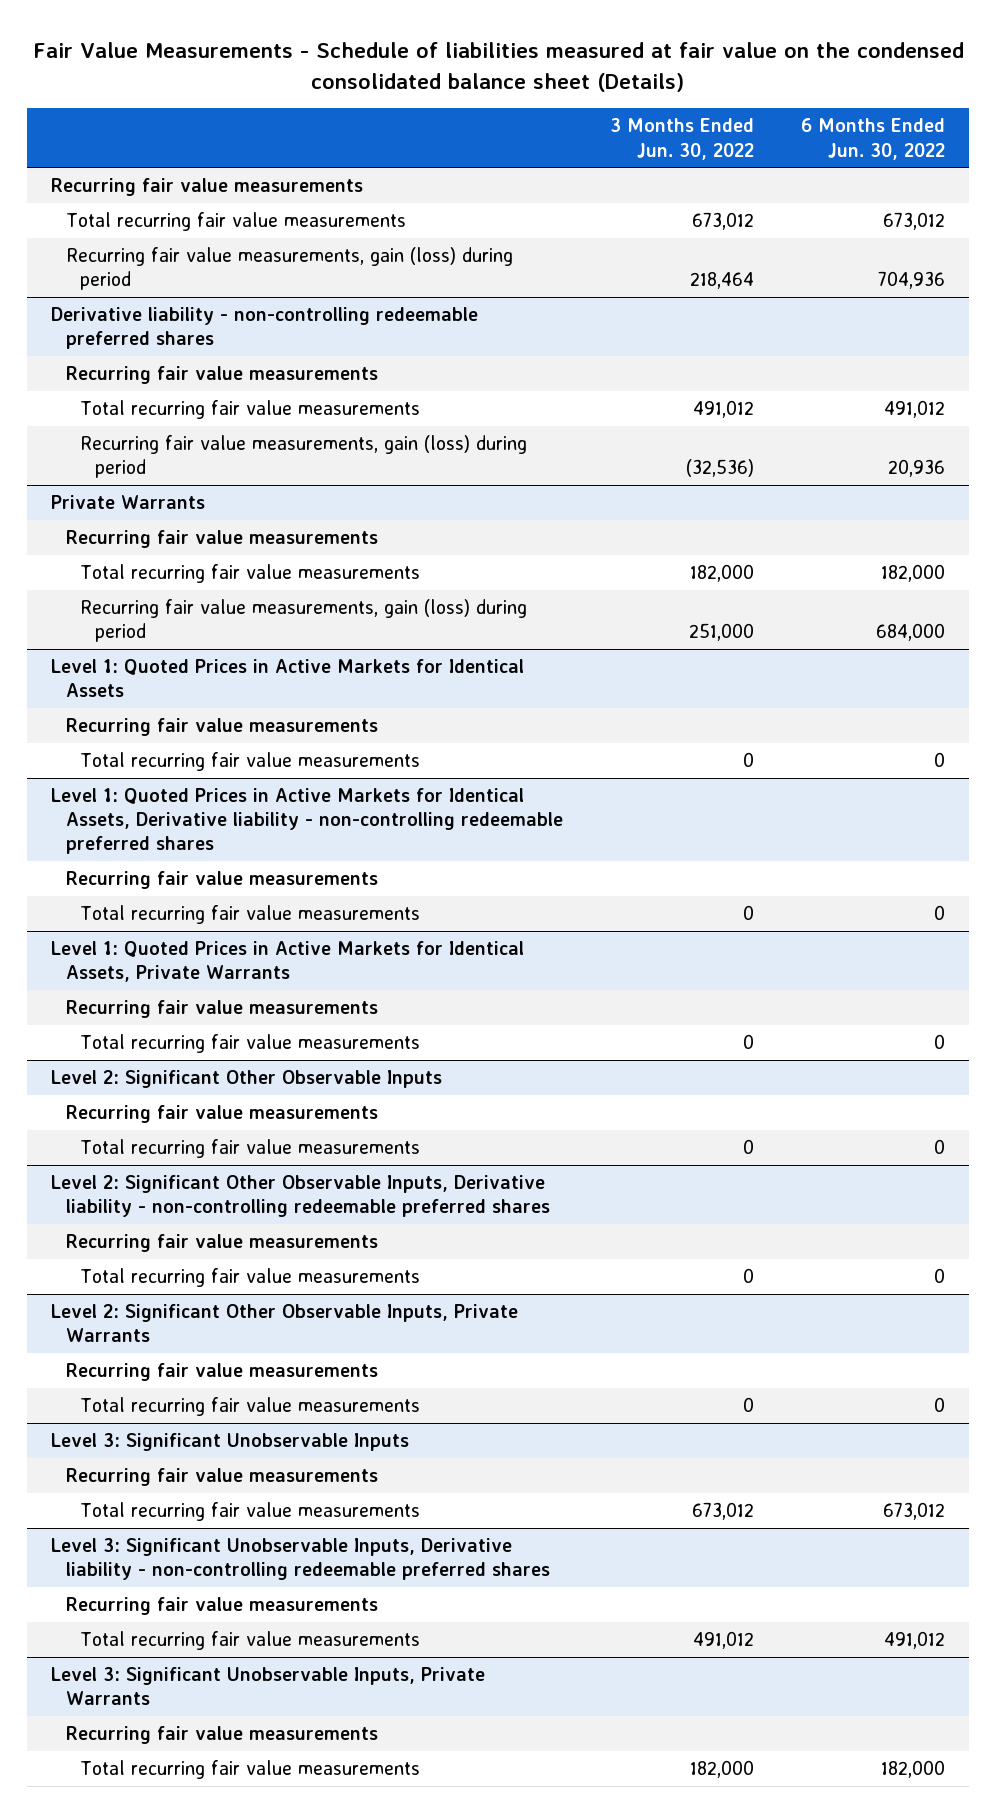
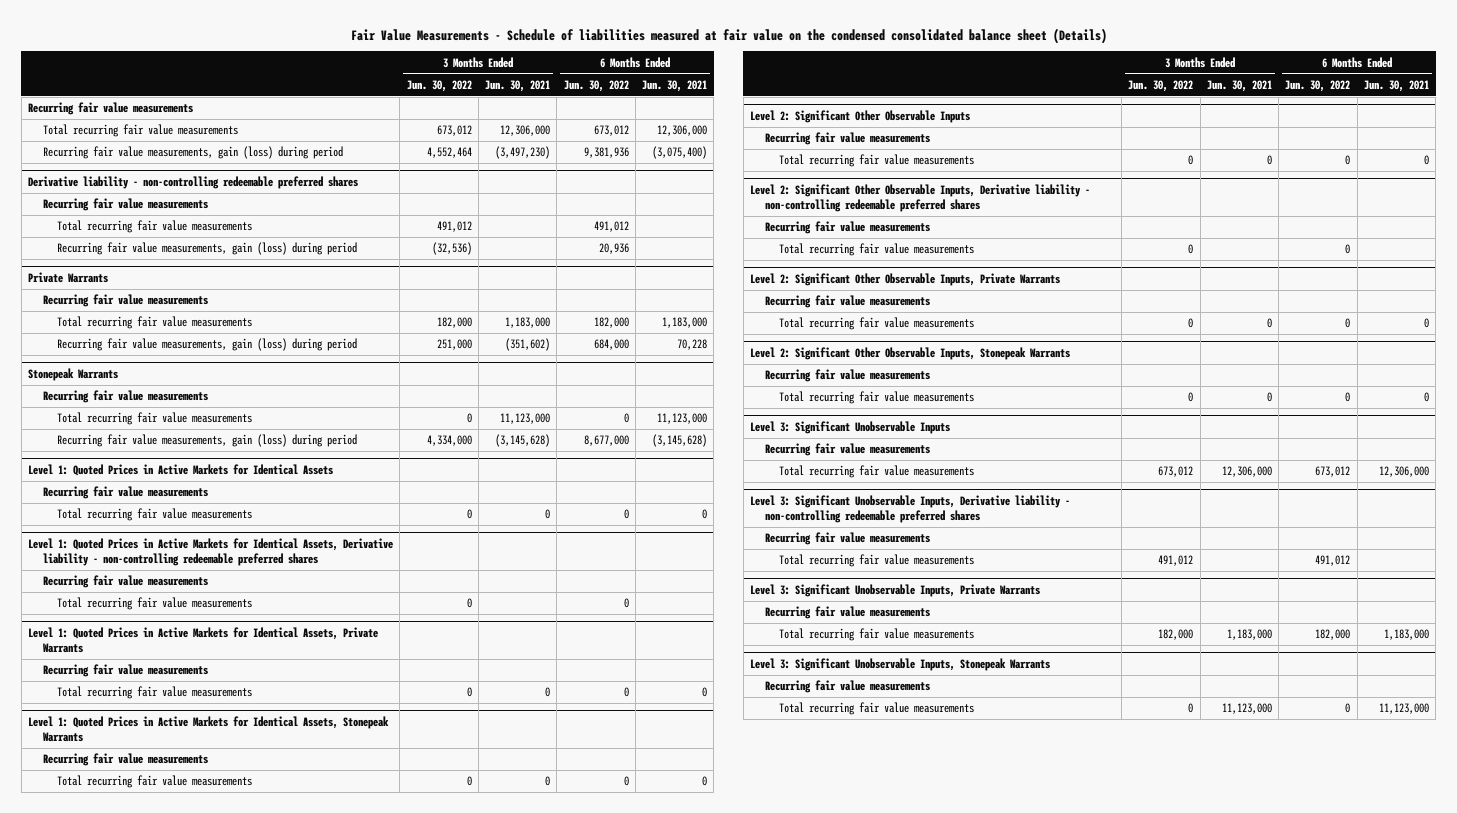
- | 3 Months Ended Jun. 30, 2022 | 6 Months Ended Jun. 30, 2022
+ | 3 Months Ended Jun. 30, 2022 | 3 Months Ended Jun. 30, 2021 | 6 Months Ended Jun. 30, 2022 | 6 Months Ended Jun. 30, 2021
- Recurring fair value measurements, gain (loss) during period | 218,464 | 704,936
+ Recurring fair value measurements, gain (loss) during period | 4,552,464 | (3,497,230) | 9,381,936 | (3,075,400)
+ Stonepeak Warrants
+ Recurring fair value measurements
+ Total recurring fair value measurements | 0 | 11,123,000 | 0 | 11,123,000
+ Recurring fair value measurements, gain (loss) during period | 4,334,000 | (3,145,628) | 8,677,000 | (3,145,628)
+ Level 1: Quoted Prices in Active Markets for Identical Assets, Stonepeak Warrants
+ Recurring fair value measurements
+ Total recurring fair value measurements | 0 | 0 | 0 | 0
+ Level 2: Significant Other Observable Inputs, Stonepeak Warrants
+ Recurring fair value measurements
+ Total recurring fair value measurements | 0 | 0 | 0 | 0
+ Level 3: Significant Unobservable Inputs, Stonepeak Warrants
+ Recurring fair value measurements
+ Total recurring fair value measurements | 0 | 11,123,000 | 0 | 11,123,000

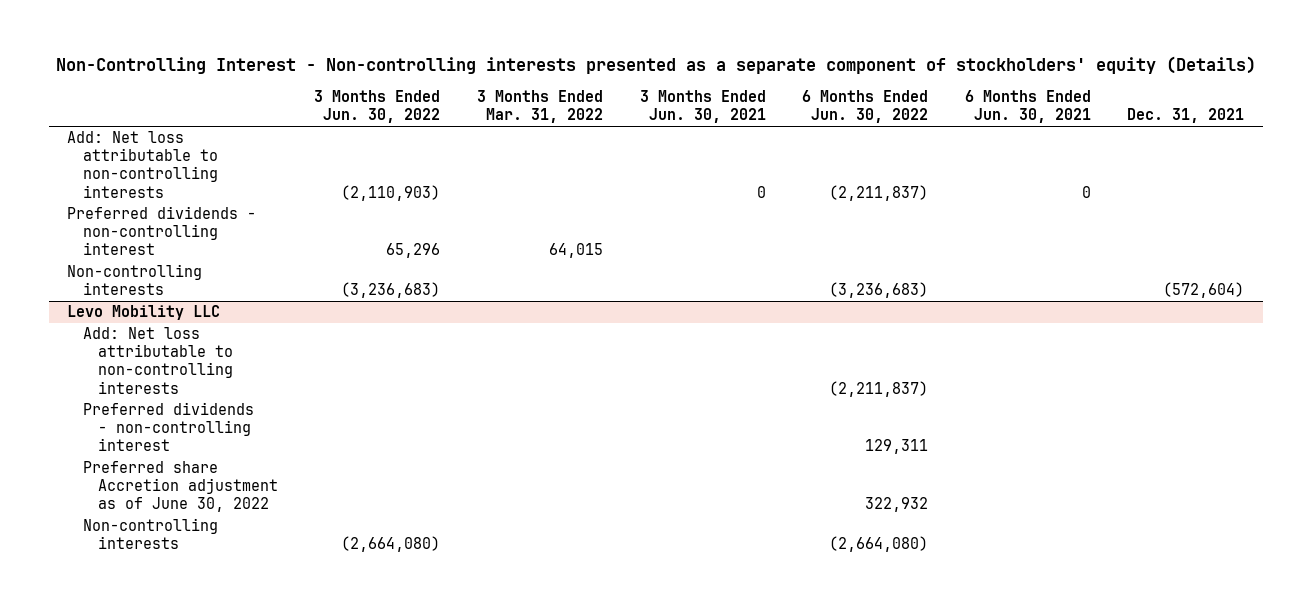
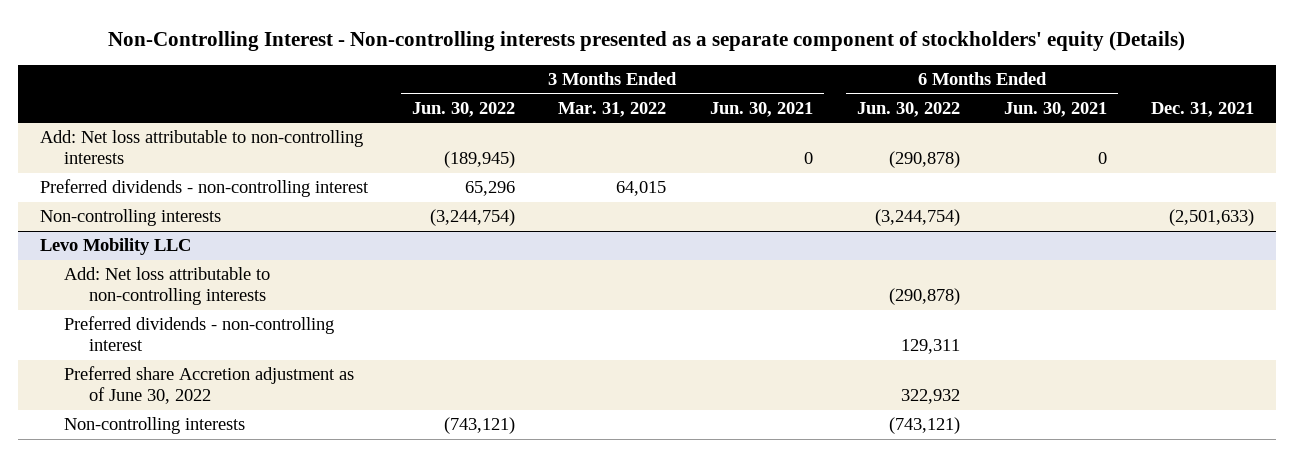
- Add: Net loss attributable to non-controlling interests | (2,110,903) | | 0 | (2,211,837) | 0 |
+ Add: Net loss attributable to non-controlling interests | (189,945) | | 0 | (290,878) | 0 |
- Non-controlling interests | (3,236,683) | | | (3,236,683) | | (572,604)
+ Non-controlling interests | (3,244,754) | | | (3,244,754) | | (2,501,633)
@ Levo Mobility LLC
- Add: Net loss attributable to non-controlling interests | | | | (2,211,837) | |
+ Add: Net loss attributable to non-controlling interests | | | | (290,878) | |
- Non-controlling interests | (2,664,080) | | | (2,664,080) | |
+ Non-controlling interests | (743,121) | | | (743,121) | |

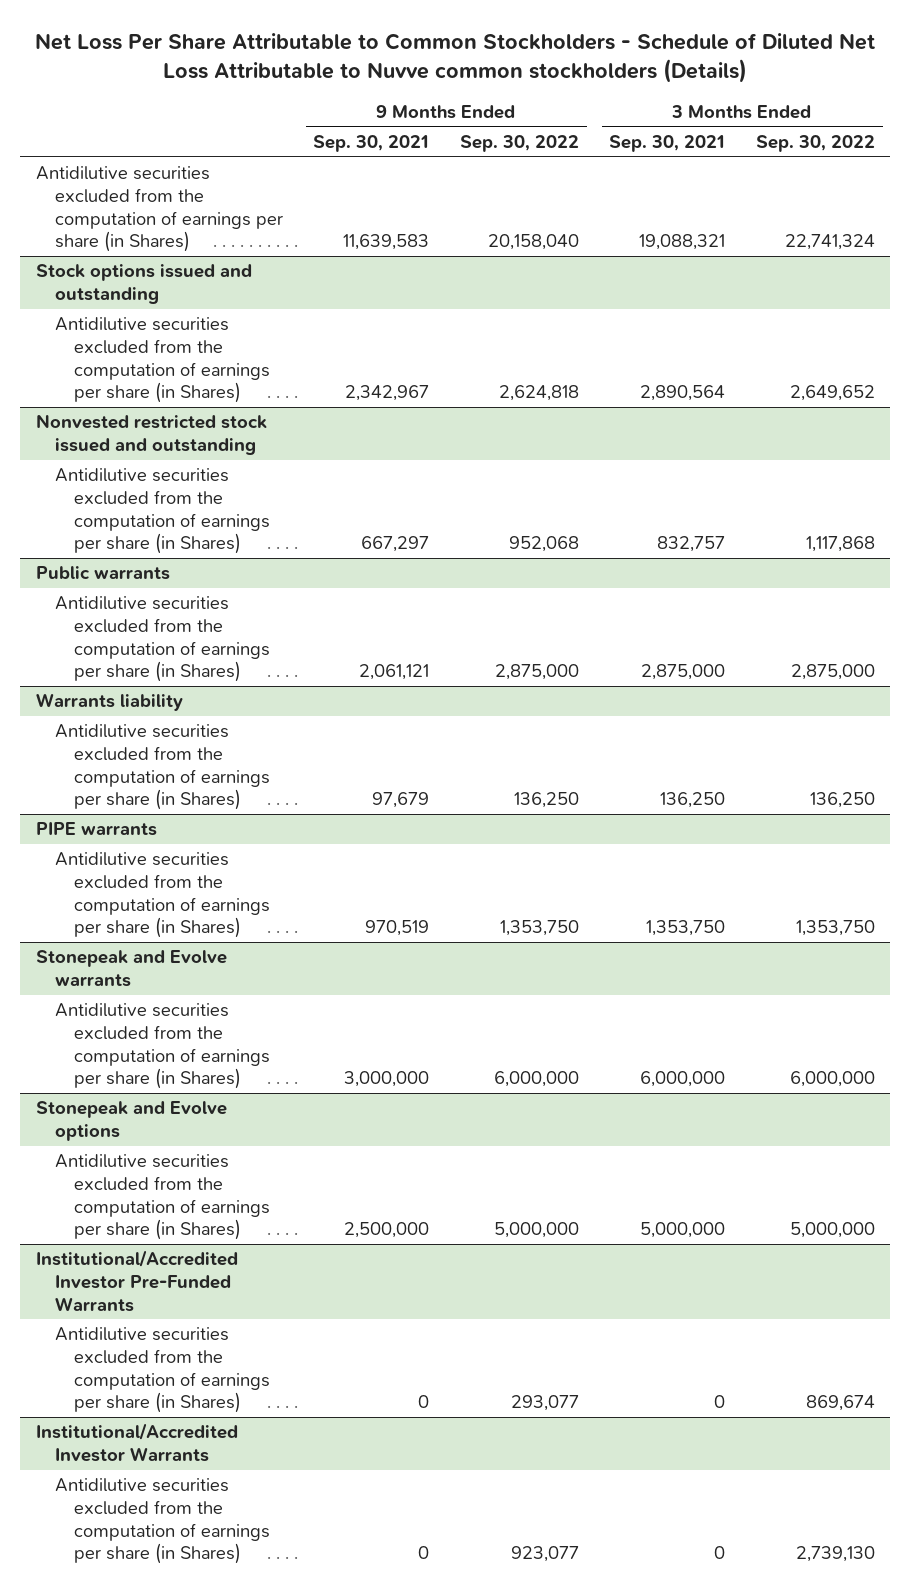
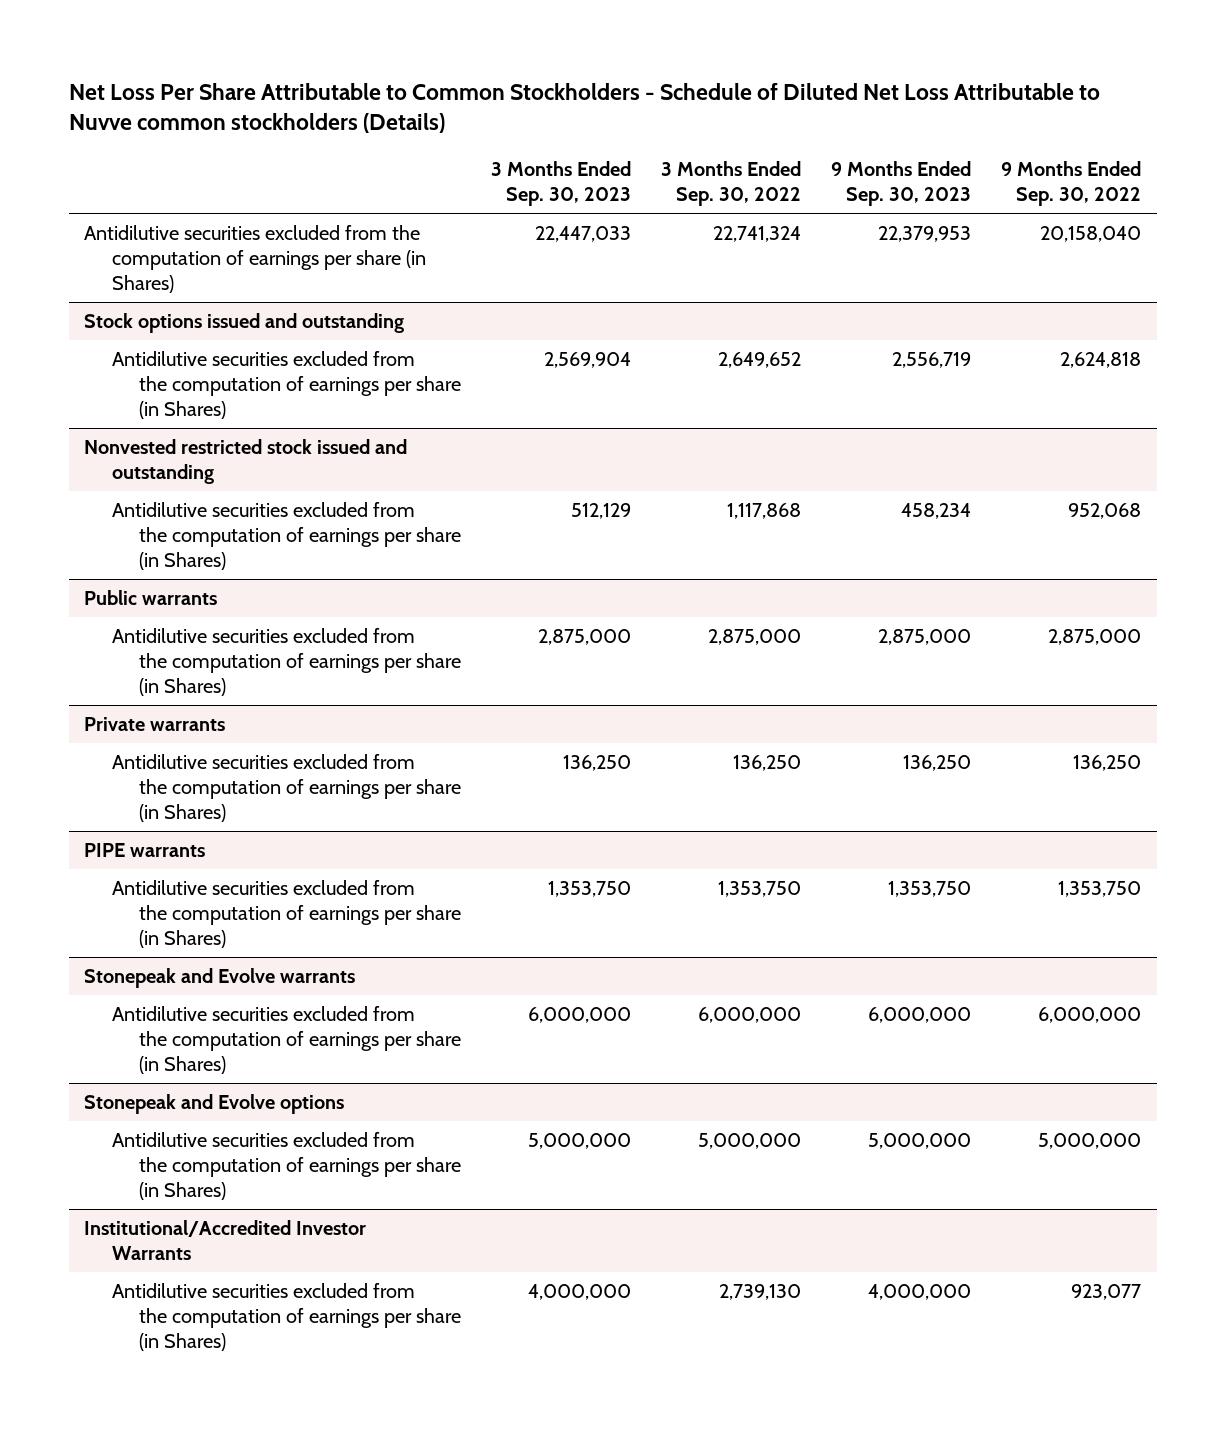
- | 9 Months Ended Sep. 30, 2021 | 9 Months Ended Sep. 30, 2022 | 3 Months Ended Sep. 30, 2021 | 3 Months Ended Sep. 30, 2022
+ | 3 Months Ended Sep. 30, 2023 | 3 Months Ended Sep. 30, 2022 | 9 Months Ended Sep. 30, 2023 | 9 Months Ended Sep. 30, 2022
- Warrants liability
+ Private warrants
- Institutional/Accredited Investor Pre-Funded Warrants
- Antidilutive securities excluded from the computation of earnings per share (in Shares) | 0 | 293,077 | 0 | 869,674

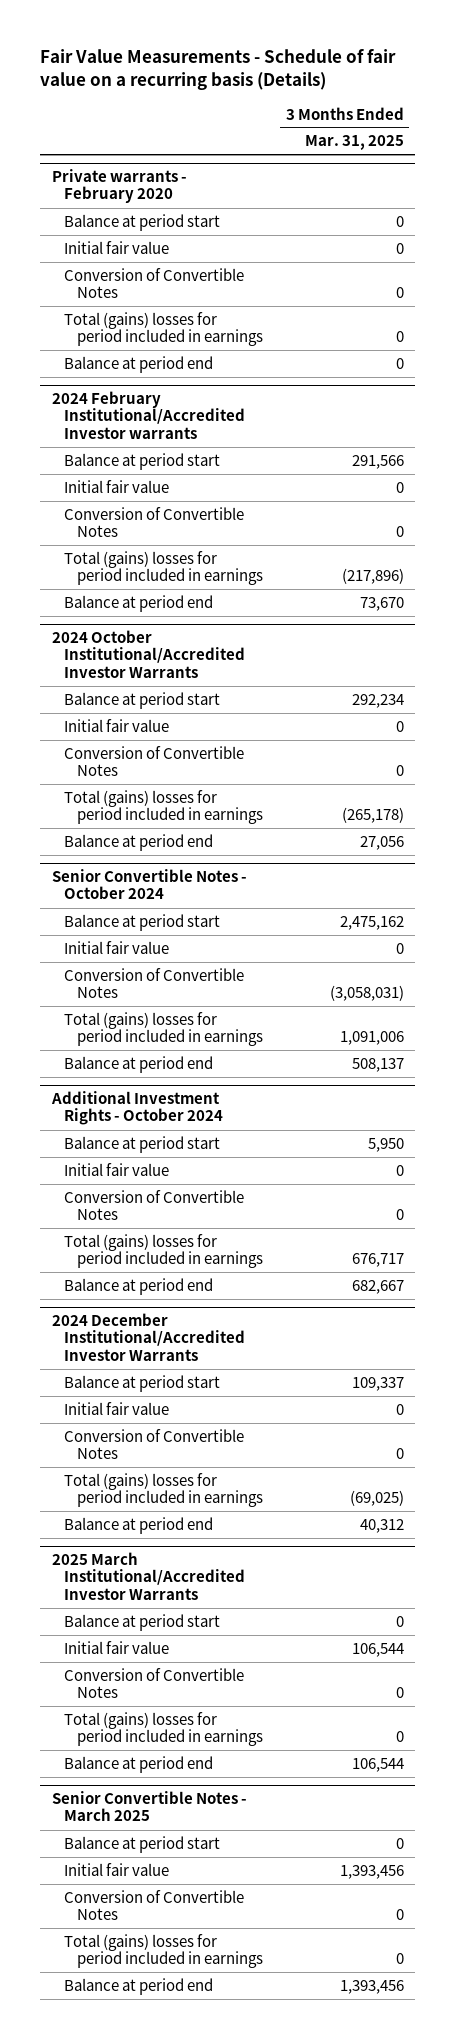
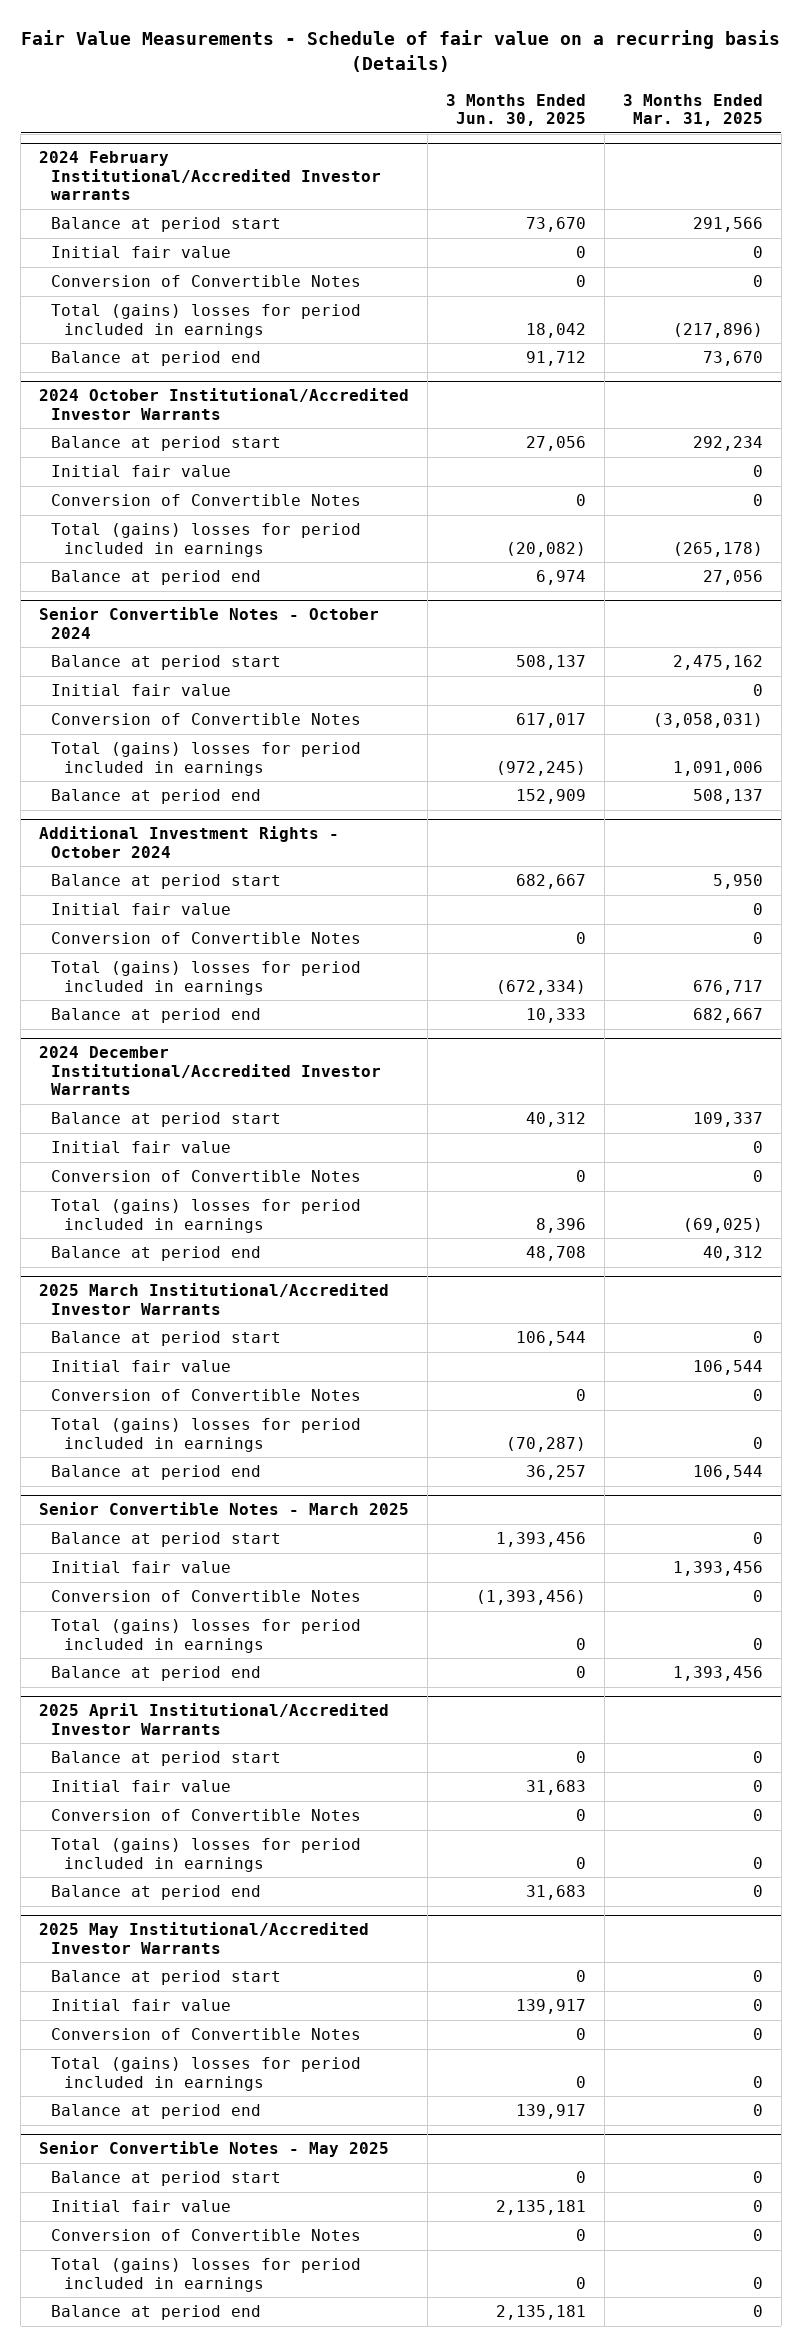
- | 3 Months Ended Mar. 31, 2025
+ | 3 Months Ended Jun. 30, 2025 | 3 Months Ended Mar. 31, 2025
- Private warrants - February 2020
- Balance at period start | 0
- Initial fair value | 0
- Conversion of Convertible Notes | 0
- Total (gains) losses for period included in earnings | 0
- Balance at period end | 0
+ 2025 April Institutional/Accredited Investor Warrants
+ Balance at period start | 0 | 0
+ Initial fair value | 31,683 | 0
+ Conversion of Convertible Notes | 0 | 0
+ Total (gains) losses for period included in earnings | 0 | 0
+ Balance at period end | 31,683 | 0
+ 2025 May Institutional/Accredited Investor Warrants
+ Balance at period start | 0 | 0
+ Initial fair value | 139,917 | 0
+ Conversion of Convertible Notes | 0 | 0
+ Total (gains) losses for period included in earnings | 0 | 0
+ Balance at period end | 139,917 | 0
+ Senior Convertible Notes - May 2025
+ Balance at period start | 0 | 0
+ Initial fair value | 2,135,181 | 0
+ Conversion of Convertible Notes | 0 | 0
+ Total (gains) losses for period included in earnings | 0 | 0
+ Balance at period end | 2,135,181 | 0

